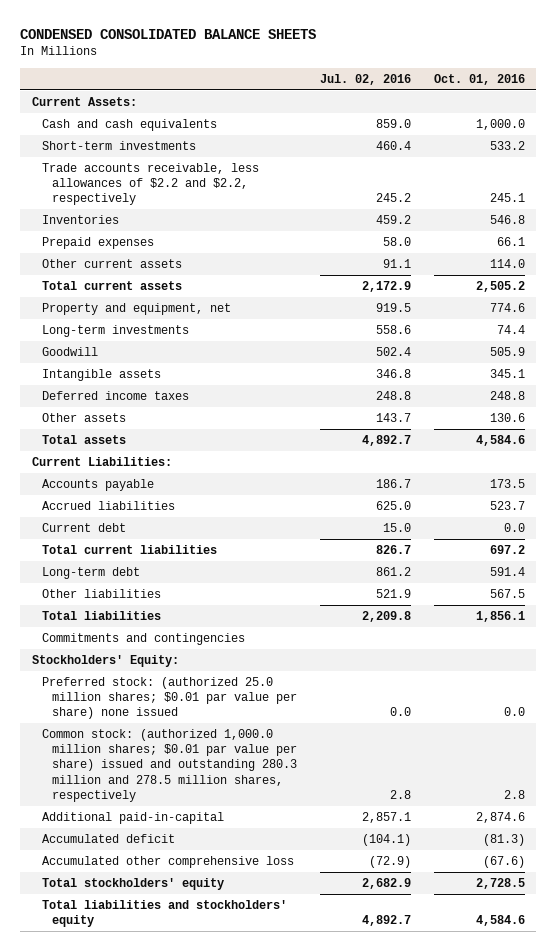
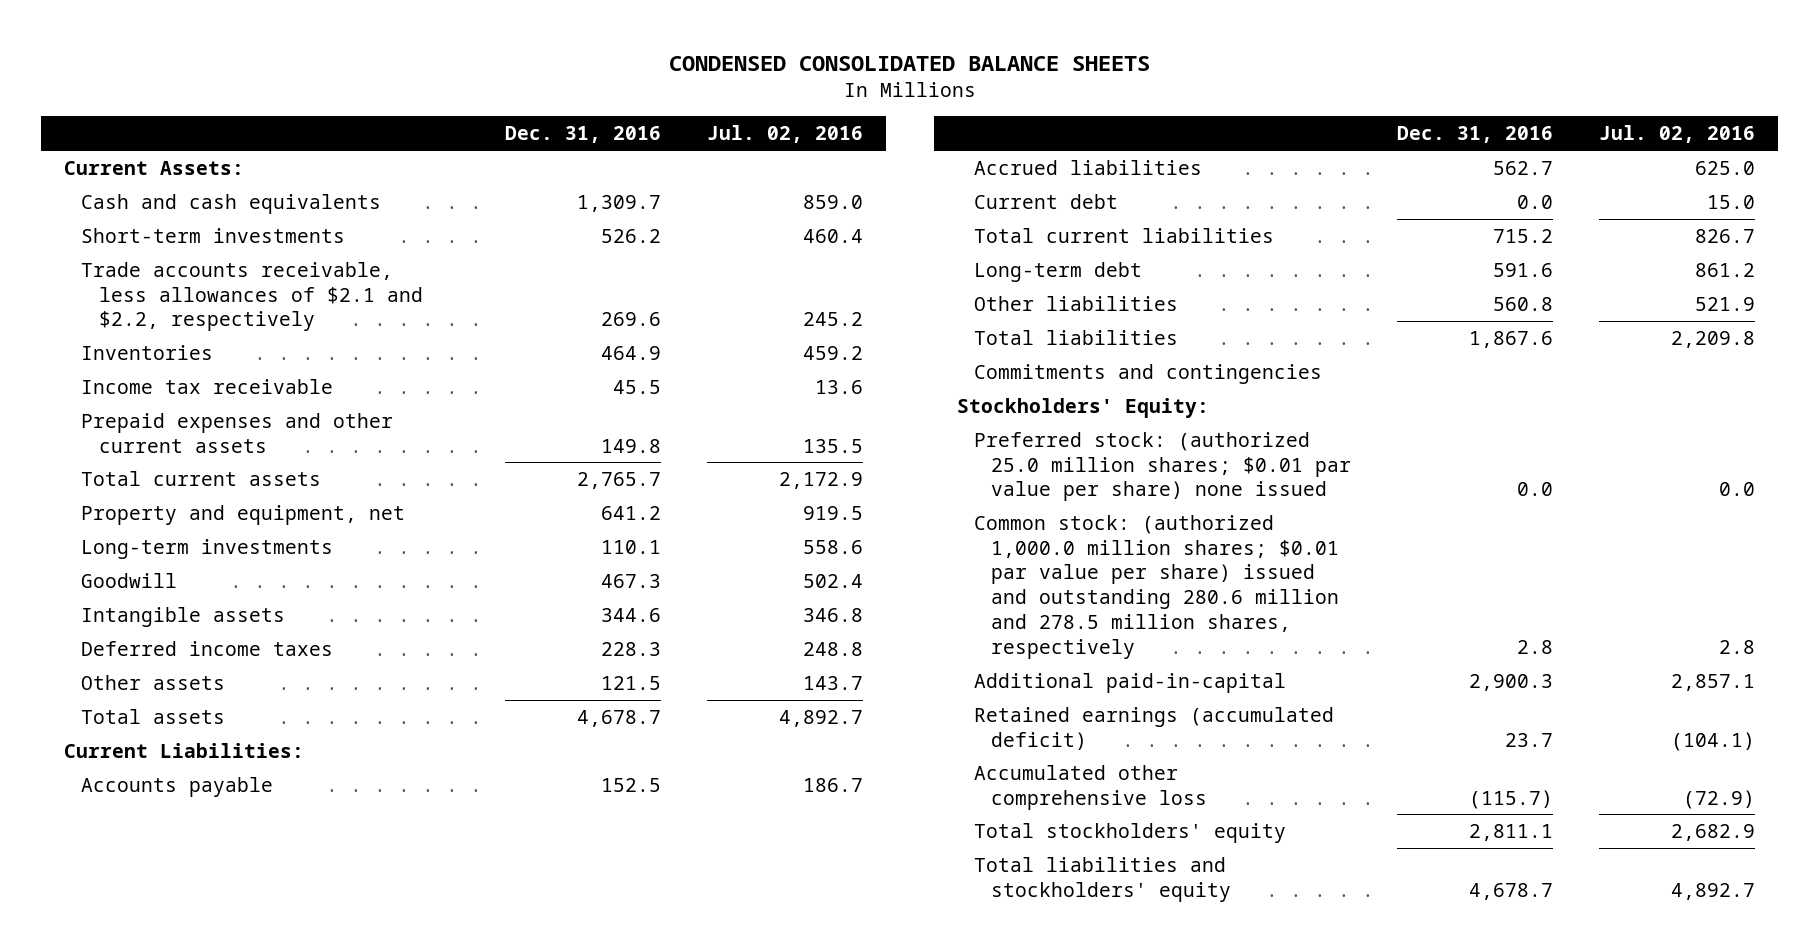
- | Jul. 02, 2016 | Oct. 01, 2016
+ | Dec. 31, 2016 | Jul. 02, 2016
- Trade accounts receivable, less allowances of $2.2 and $2.2, respectively | 245.2 | 245.1
+ Trade accounts receivable, less allowances of $2.1 and $2.2, respectively | 269.6 | 245.2
- Prepaid expenses | 58.0 | 66.1
- Other current assets | 91.1 | 114.0
+ Income tax receivable | 45.5 | 13.6
+ Prepaid expenses and other current assets | 149.8 | 135.5
- Common stock: (authorized 1,000.0 million shares; $0.01 par value per share) issued and outstanding 280.3 million and 278.5 million shares, respectively | 2.8 | 2.8
+ Common stock: (authorized 1,000.0 million shares; $0.01 par value per share) issued and outstanding 280.6 million and 278.5 million shares, respectively | 2.8 | 2.8
- Accumulated deficit | (104.1) | (81.3)
+ Retained earnings (accumulated deficit) | 23.7 | (104.1)

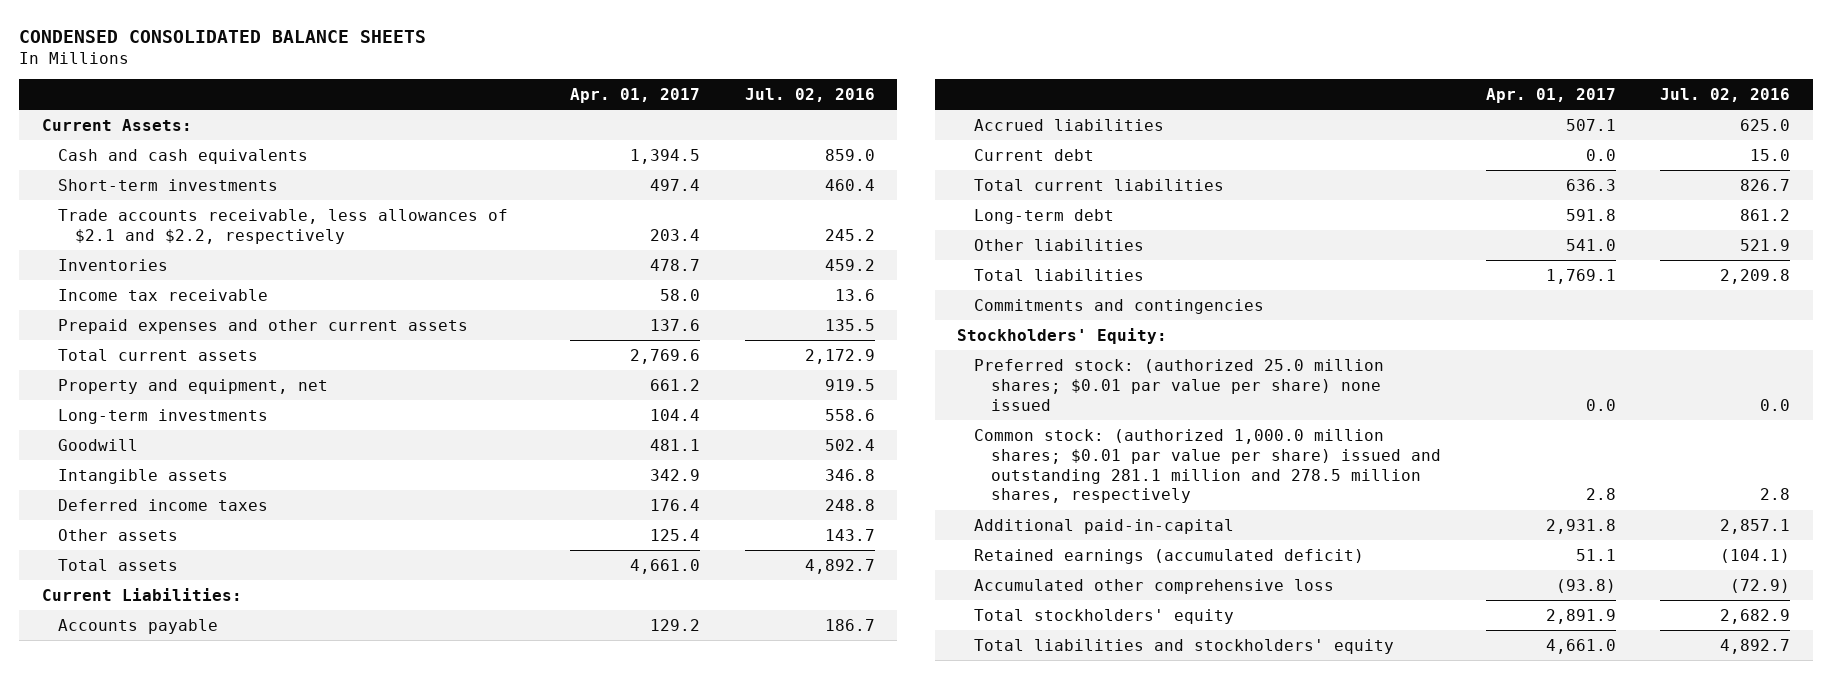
- | Dec. 31, 2016 | Jul. 02, 2016
+ | Apr. 01, 2017 | Jul. 02, 2016
- Common stock: (authorized 1,000.0 million shares; $0.01 par value per share) issued and outstanding 280.6 million and 278.5 million shares, respectively | 2.8 | 2.8
+ Common stock: (authorized 1,000.0 million shares; $0.01 par value per share) issued and outstanding 281.1 million and 278.5 million shares, respectively | 2.8 | 2.8

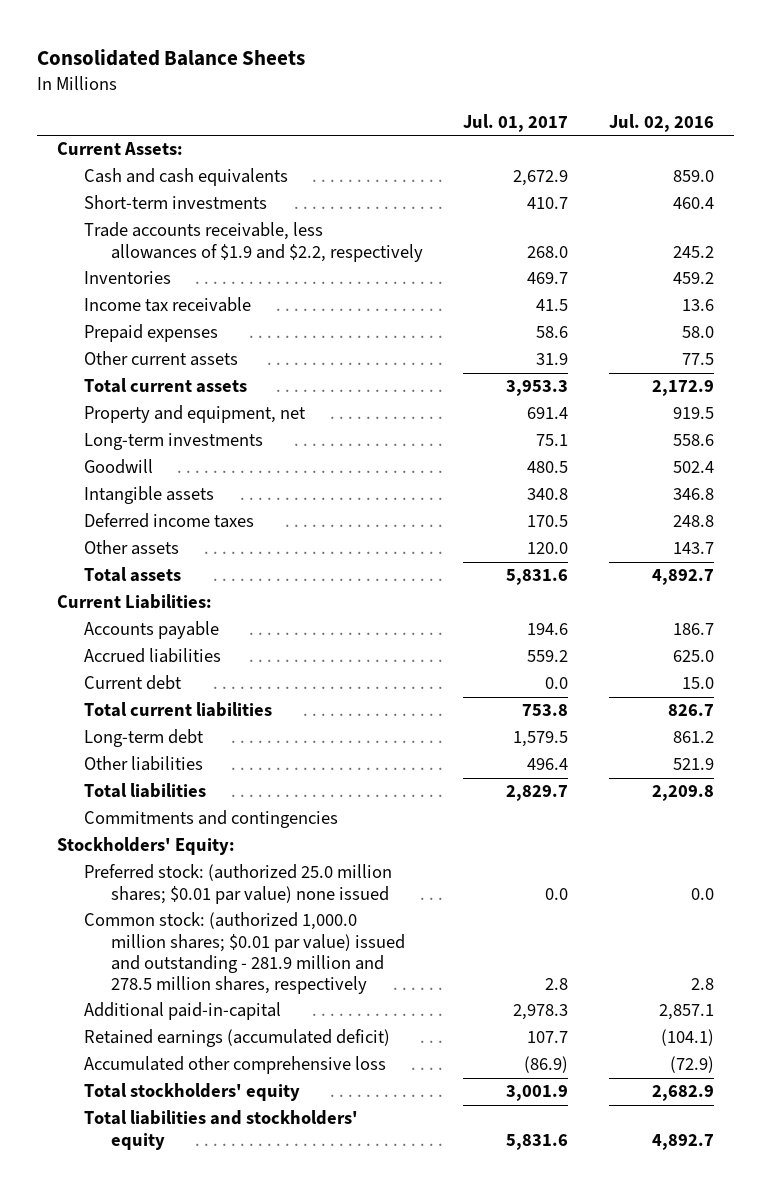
- CONDENSED CONSOLIDATED BALANCE SHEETS
+ Consolidated Balance Sheets
- | Apr. 01, 2017 | Jul. 02, 2016
+ | Jul. 01, 2017 | Jul. 02, 2016
- Trade accounts receivable, less allowances of $2.1 and $2.2, respectively | 203.4 | 245.2
+ Trade accounts receivable, less allowances of $1.9 and $2.2, respectively | 268.0 | 245.2
- Prepaid expenses and other current assets | 137.6 | 135.5
+ Prepaid expenses | 58.6 | 58.0
+ Other current assets | 31.9 | 77.5
- Preferred stock: (authorized 25.0 million shares; $0.01 par value per share) none issued | 0.0 | 0.0
- Common stock: (authorized 1,000.0 million shares; $0.01 par value per share) issued and outstanding 281.1 million and 278.5 million shares, respectively | 2.8 | 2.8
+ Preferred stock: (authorized 25.0 million shares; $0.01 par value) none issued | 0.0 | 0.0
+ Common stock: (authorized 1,000.0 million shares; $0.01 par value) issued and outstanding - 281.9 million and 278.5 million shares, respectively | 2.8 | 2.8

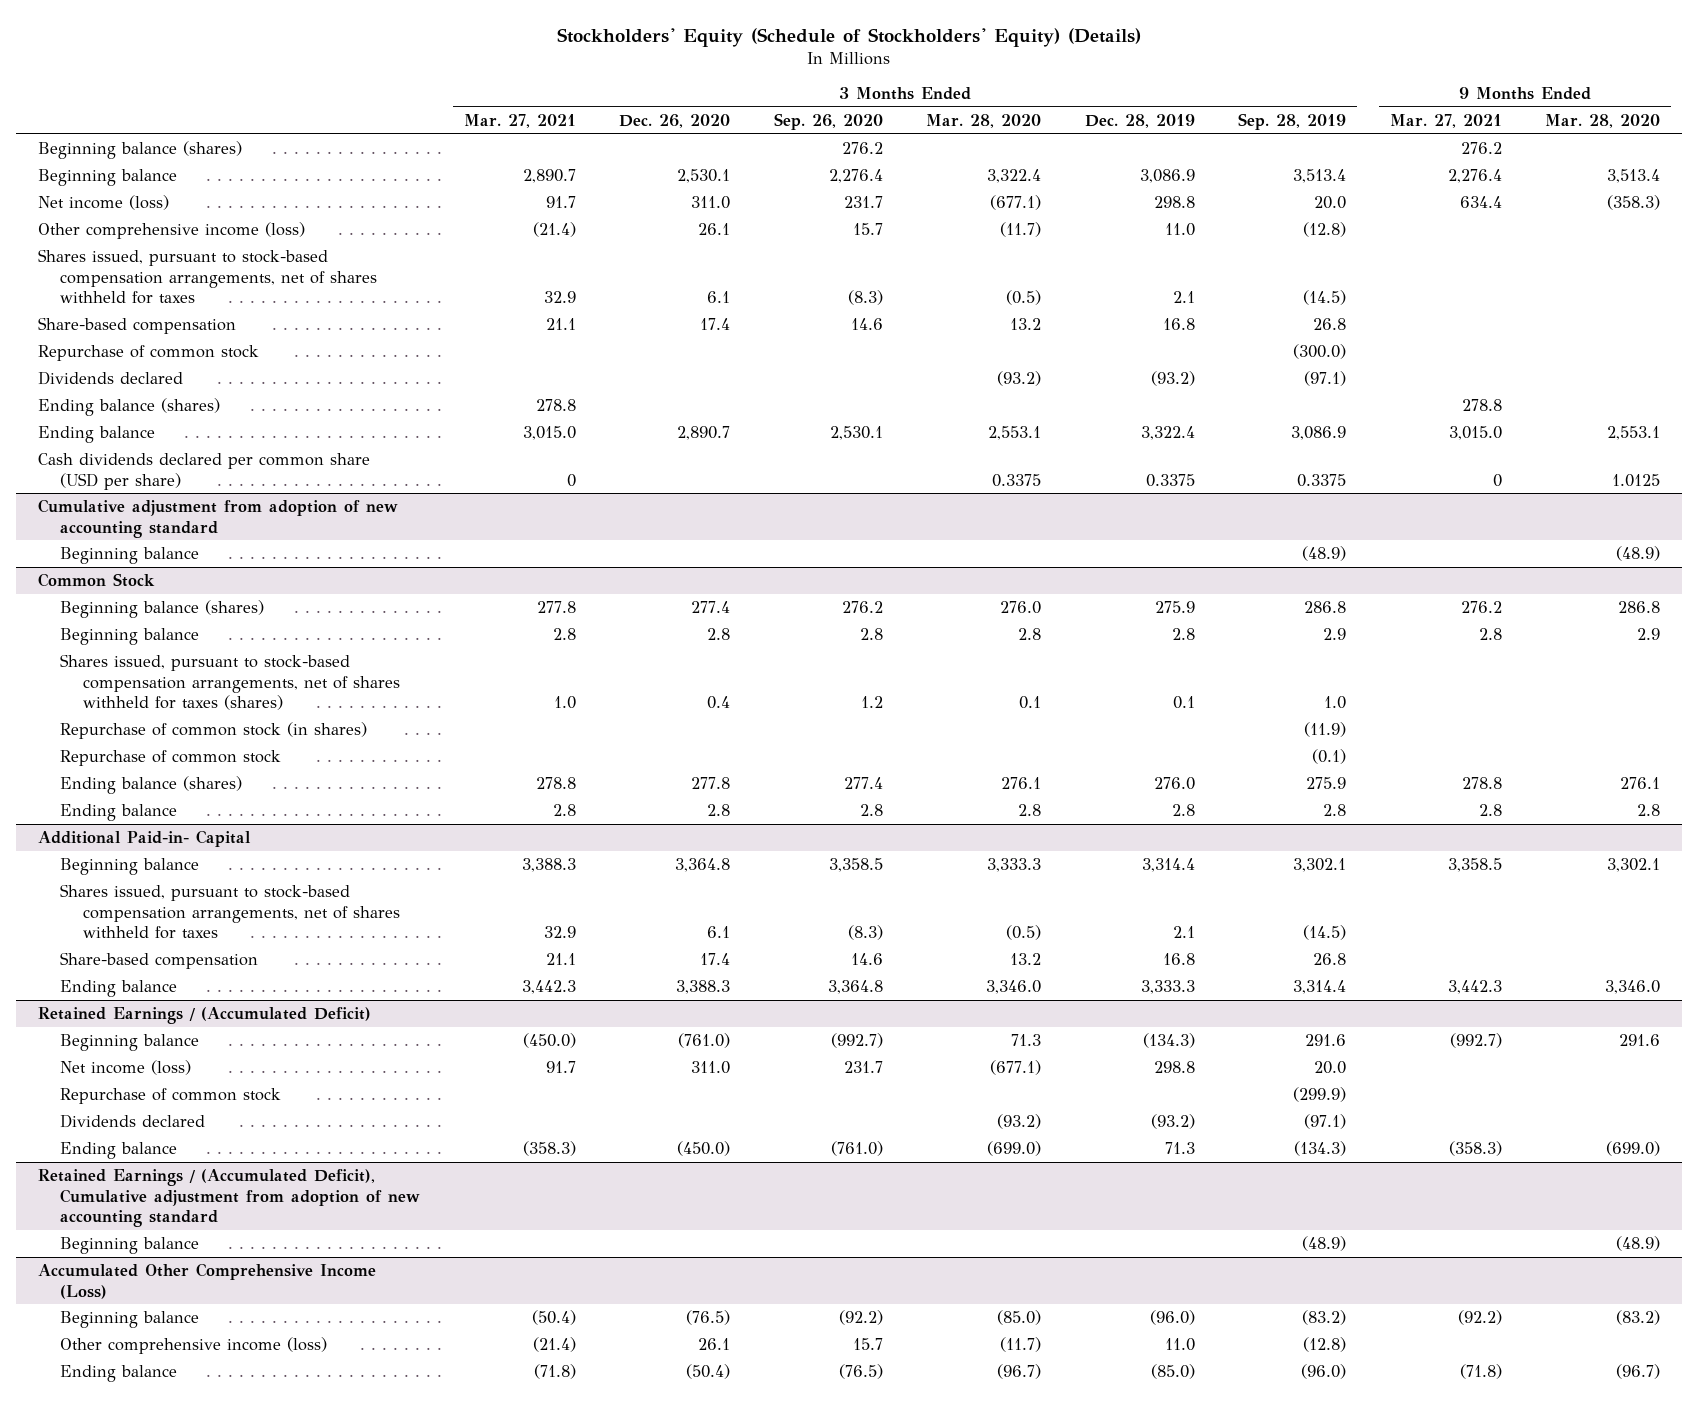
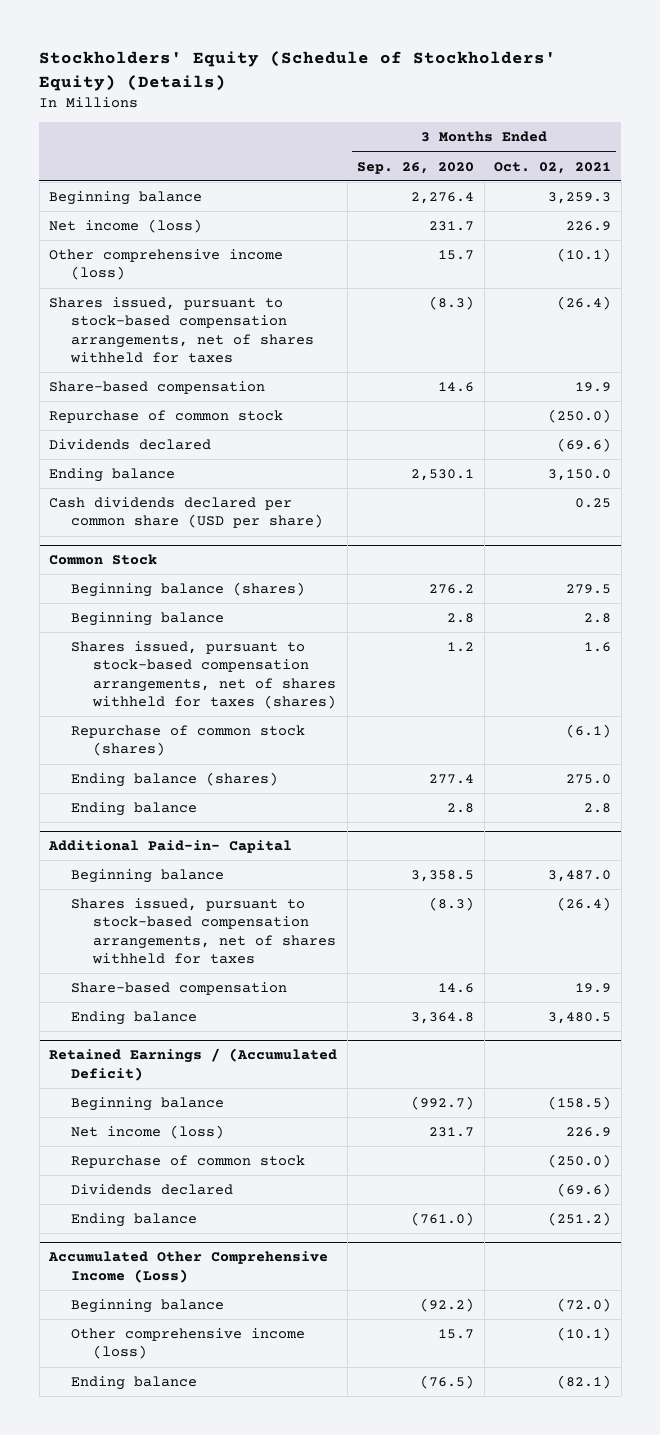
- | 3 Months Ended Mar. 27, 2021 | 3 Months Ended Dec. 26, 2020 | 3 Months Ended Sep. 26, 2020 | 3 Months Ended Mar. 28, 2020 | 3 Months Ended Dec. 28, 2019 | 3 Months Ended Sep. 28, 2019 | 9 Months Ended Mar. 27, 2021 | 9 Months Ended Mar. 28, 2020
+ | 3 Months Ended Sep. 26, 2020 | 3 Months Ended Oct. 02, 2021
- Beginning balance (shares) | | | 276.2 | | | | 276.2 |
- Ending balance (shares) | 278.8 | | | | | | 278.8 |
- Cumulative adjustment from adoption of new accounting standard
- Beginning balance | | | | | | (48.9) | | (48.9)
@ Common Stock
- Repurchase of common stock (in shares) | | | | | | (11.9) | |
- Repurchase of common stock | | | | | | (0.1) | |
+ Repurchase of common stock (shares) | | (6.1)
- Retained Earnings / (Accumulated Deficit), Cumulative adjustment from adoption of new accounting standard
- Beginning balance | | | | | | (48.9) | | (48.9)

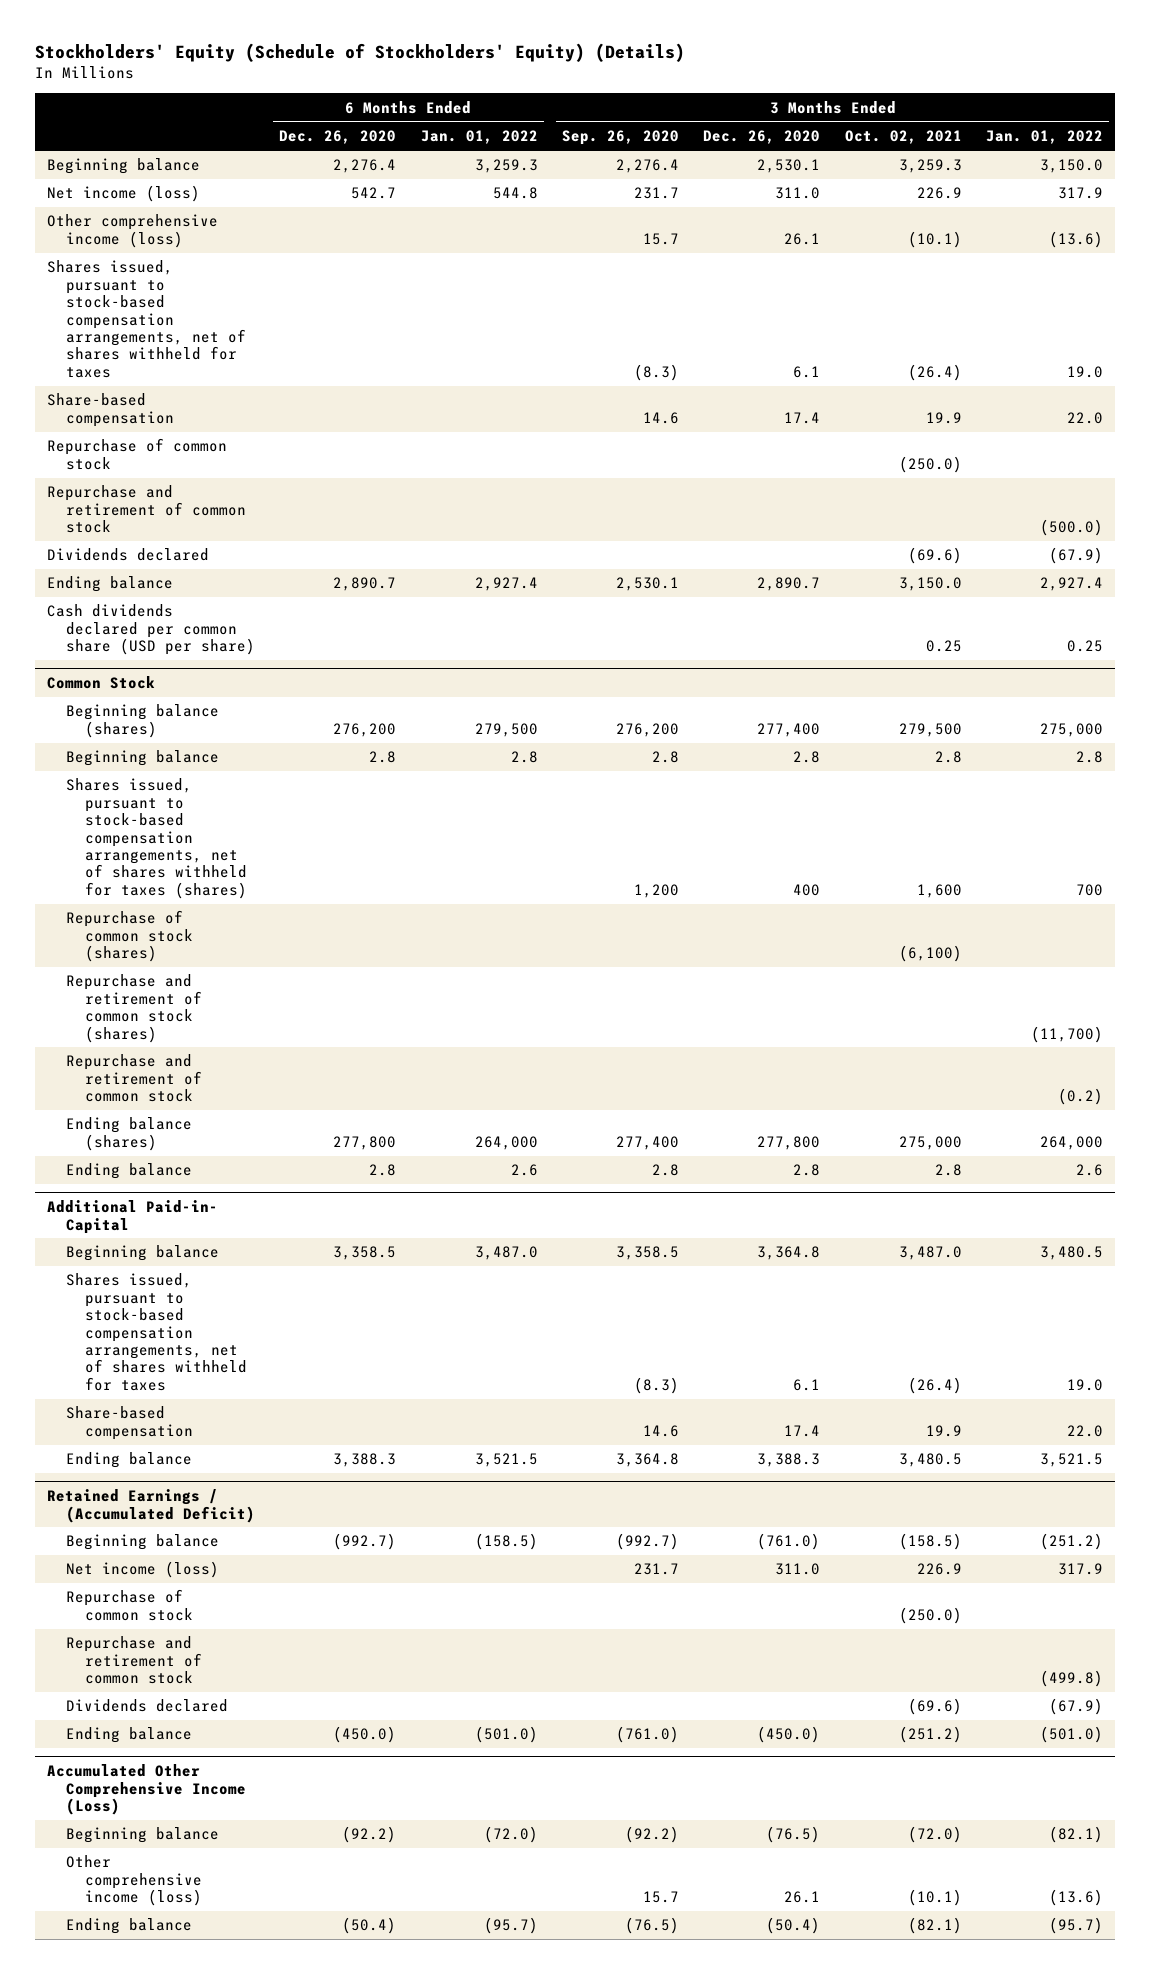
- | 3 Months Ended Sep. 26, 2020 | 3 Months Ended Oct. 02, 2021
+ | 6 Months Ended Dec. 26, 2020 | 6 Months Ended Jan. 01, 2022 | 3 Months Ended Sep. 26, 2020 | 3 Months Ended Dec. 26, 2020 | 3 Months Ended Oct. 02, 2021 | 3 Months Ended Jan. 01, 2022
+ Repurchase and retirement of common stock | | | | | | (500.0)
@ Common Stock
- Beginning balance (shares) | 276.2 | 279.5
+ Beginning balance (shares) | 276,200 | 279,500 | 276,200 | 277,400 | 279,500 | 275,000
- Shares issued, pursuant to stock-based compensation arrangements, net of shares withheld for taxes (shares) | 1.2 | 1.6
- Repurchase of common stock (shares) | | (6.1)
- Ending balance (shares) | 277.4 | 275.0
+ Shares issued, pursuant to stock-based compensation arrangements, net of shares withheld for taxes (shares) | | | 1,200 | 400 | 1,600 | 700
+ Repurchase of common stock (shares) | | | | | (6,100) |
+ Repurchase and retirement of common stock (shares) | | | | | | (11,700)
+ Repurchase and retirement of common stock | | | | | | (0.2)
+ Ending balance (shares) | 277,800 | 264,000 | 277,400 | 277,800 | 275,000 | 264,000
@ Retained Earnings / (Accumulated Deficit)
+ Repurchase and retirement of common stock | | | | | | (499.8)

